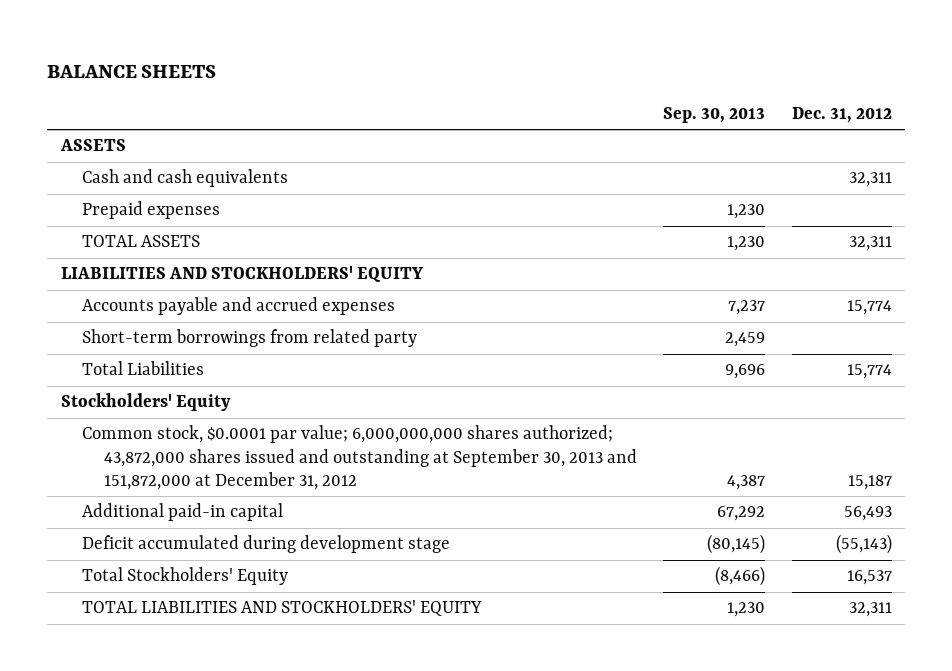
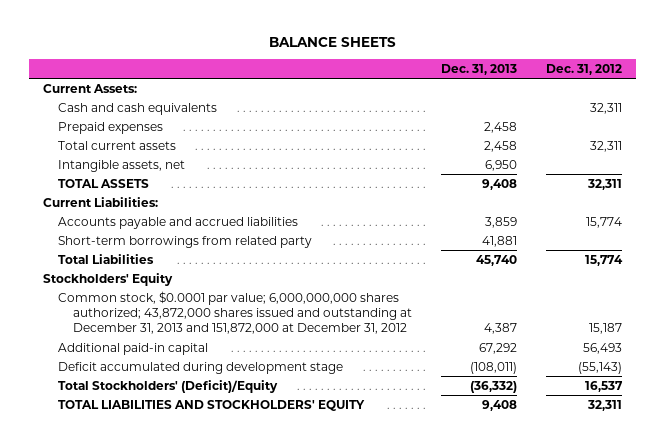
- | Sep. 30, 2013 | Dec. 31, 2012
+ | Dec. 31, 2013 | Dec. 31, 2012
- ASSETS
+ Current Assets:
+ Total current assets | 2,458 | 32,311
+ Intangible assets, net | 6,950 |
- LIABILITIES AND STOCKHOLDERS' EQUITY
- Accounts payable and accrued expenses | 7,237 | 15,774
+ Current Liabilities:
+ Accounts payable and accrued liabilities | 3,859 | 15,774
- Common stock, $0.0001 par value; 6,000,000,000 shares authorized; 43,872,000 shares issued and outstanding at September 30, 2013 and 151,872,000 at December 31, 2012 | 4,387 | 15,187
+ Common stock, $0.0001 par value; 6,000,000,000 shares authorized; 43,872,000 shares issued and outstanding at December 31, 2013 and 151,872,000 at December 31, 2012 | 4,387 | 15,187
- Total Stockholders' Equity | (8,466) | 16,537
+ Total Stockholders' (Deficit)/Equity | (36,332) | 16,537

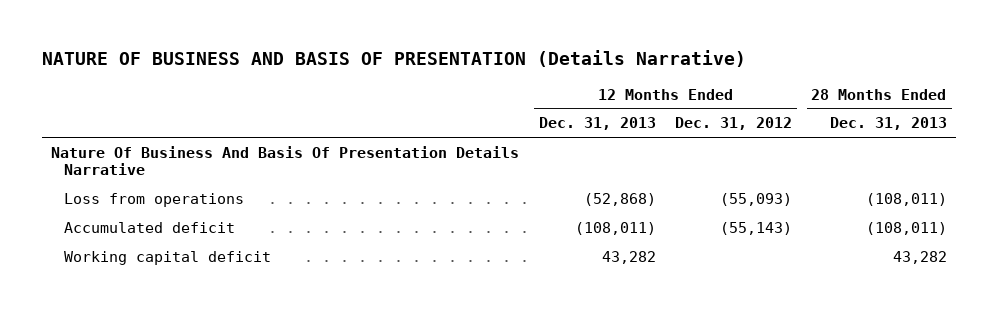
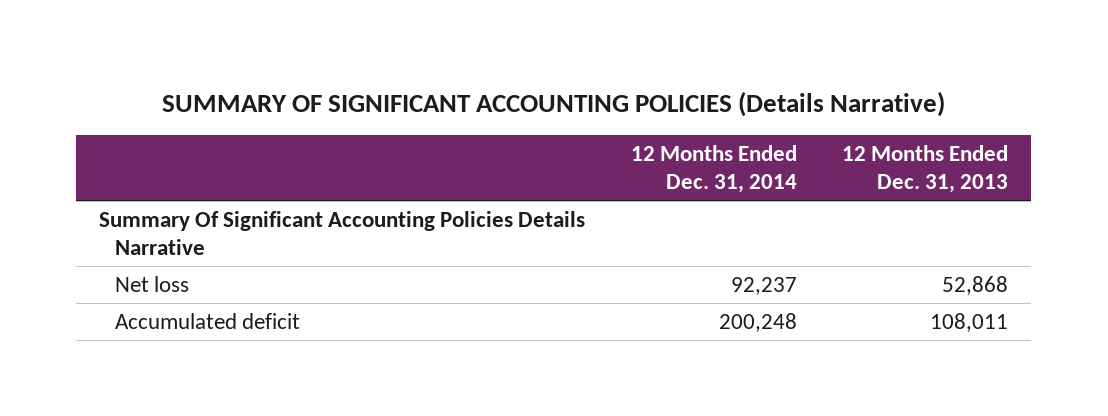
- NATURE OF BUSINESS AND BASIS OF PRESENTATION (Details Narrative)
+ SUMMARY OF SIGNIFICANT ACCOUNTING POLICIES (Details Narrative)
- | 12 Months Ended Dec. 31, 2013 | 12 Months Ended Dec. 31, 2012 | 28 Months Ended Dec. 31, 2013
+ | 12 Months Ended Dec. 31, 2014 | 12 Months Ended Dec. 31, 2013
- Nature Of Business And Basis Of Presentation Details Narrative
- Loss from operations | (52,868) | (55,093) | (108,011)
- Accumulated deficit | (108,011) | (55,143) | (108,011)
- Working capital deficit | 43,282 | | 43,282
+ Summary Of Significant Accounting Policies Details Narrative
+ Net loss | 92,237 | 52,868
+ Accumulated deficit | 200,248 | 108,011

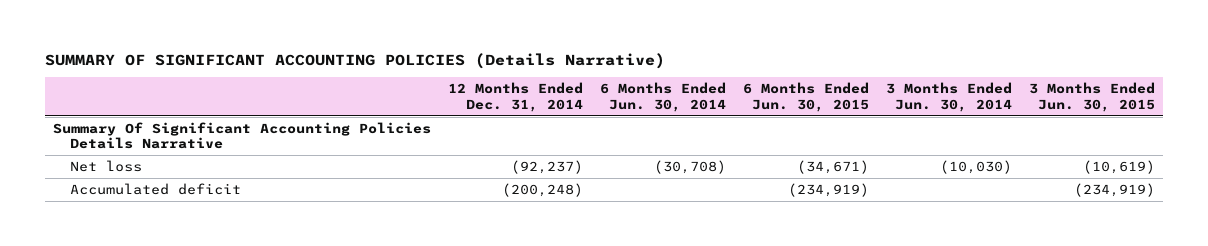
- | 12 Months Ended Dec. 31, 2014 | 12 Months Ended Dec. 31, 2013
+ | 12 Months Ended Dec. 31, 2014 | 6 Months Ended Jun. 30, 2014 | 6 Months Ended Jun. 30, 2015 | 3 Months Ended Jun. 30, 2014 | 3 Months Ended Jun. 30, 2015
- Net loss | 92,237 | 52,868
- Accumulated deficit | 200,248 | 108,011
+ Net loss | (92,237) | (30,708) | (34,671) | (10,030) | (10,619)
+ Accumulated deficit | (200,248) | | (234,919) | | (234,919)

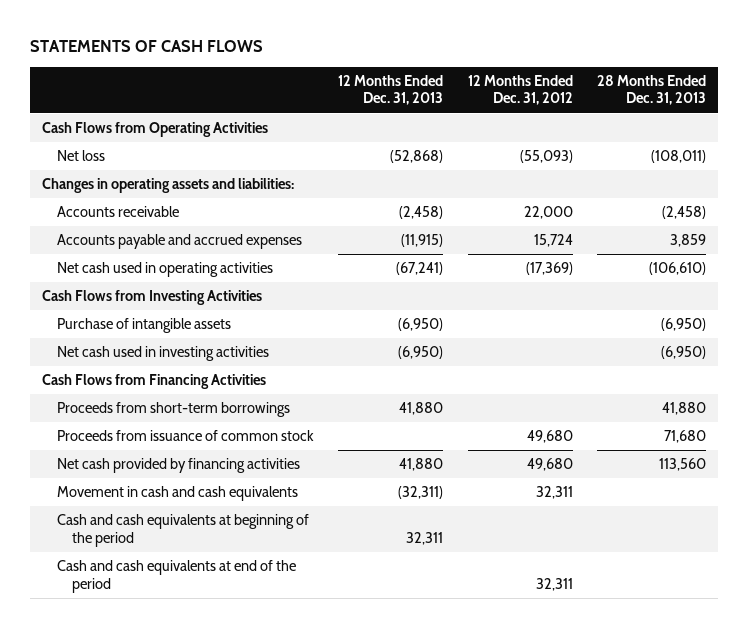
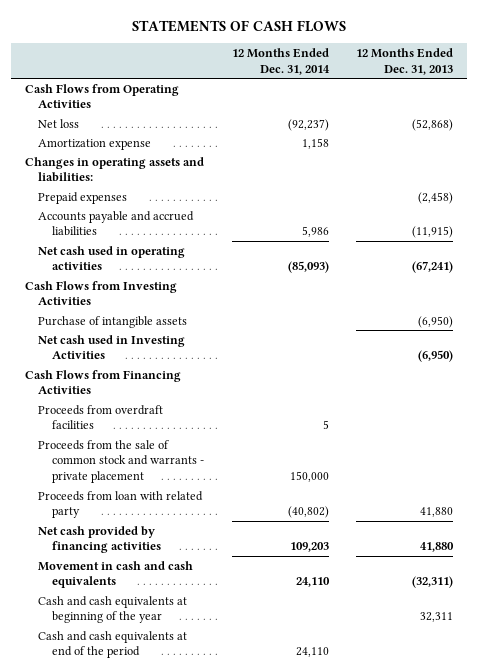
- | 12 Months Ended Dec. 31, 2013 | 12 Months Ended Dec. 31, 2012 | 28 Months Ended Dec. 31, 2013
+ | 12 Months Ended Dec. 31, 2014 | 12 Months Ended Dec. 31, 2013
+ Amortization expense | 1,158 |
- Accounts receivable | (2,458) | 22,000 | (2,458)
- Accounts payable and accrued expenses | (11,915) | 15,724 | 3,859
+ Prepaid expenses | | (2,458)
+ Accounts payable and accrued liabilities | 5,986 | (11,915)
- Net cash used in investing activities | (6,950) | | (6,950)
+ Net cash used in Investing Activities | | (6,950)
- Proceeds from short-term borrowings | 41,880 | | 41,880
- Proceeds from issuance of common stock | | 49,680 | 71,680
+ Proceeds from overdraft facilities | 5 |
+ Proceeds from the sale of common stock and warrants - private placement | 150,000 |
+ Proceeds from loan with related party | (40,802) | 41,880
- Cash and cash equivalents at beginning of the period | 32,311 | |
+ Cash and cash equivalents at beginning of the year | | 32,311

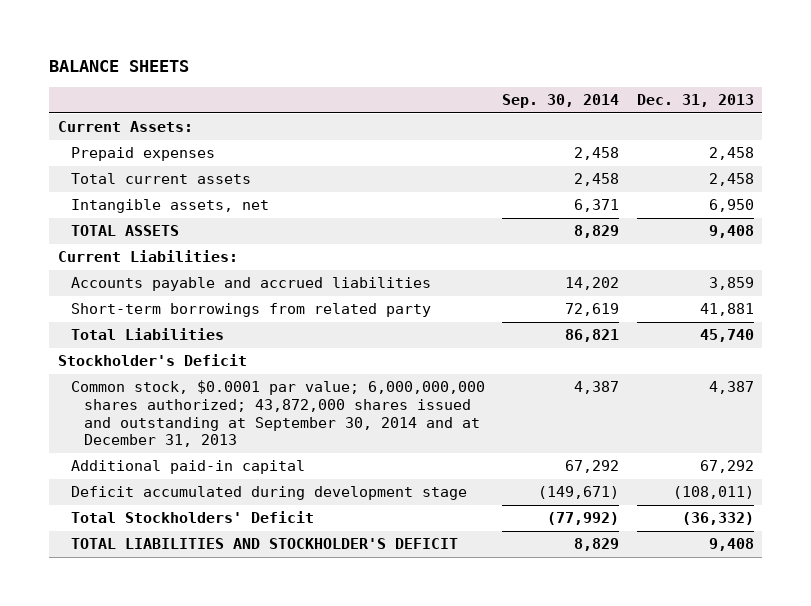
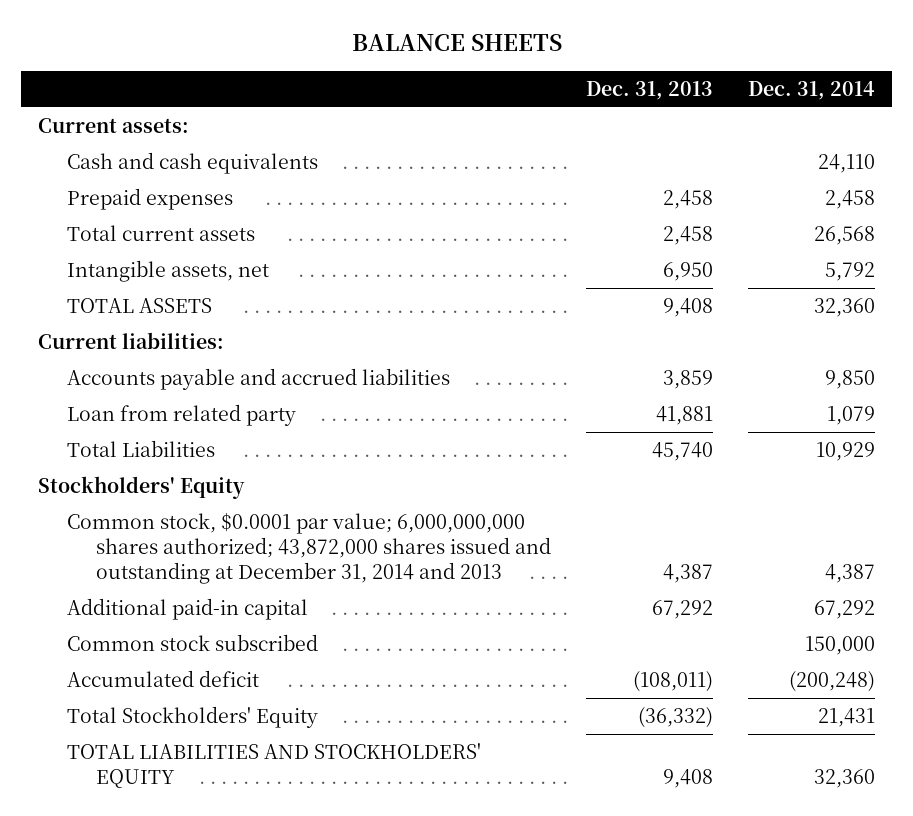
- | Sep. 30, 2014 | Dec. 31, 2013
+ | Dec. 31, 2013 | Dec. 31, 2014
- Current Assets:
+ Current assets:
+ Cash and cash equivalents | | 24,110
- Current Liabilities:
+ Current liabilities:
- Short-term borrowings from related party | 72,619 | 41,881
+ Loan from related party | 41,881 | 1,079
- Stockholder's Deficit
- Common stock, $0.0001 par value; 6,000,000,000 shares authorized; 43,872,000 shares issued and outstanding at September 30, 2014 and at December 31, 2013 | 4,387 | 4,387
+ Stockholders' Equity
+ Common stock, $0.0001 par value; 6,000,000,000 shares authorized; 43,872,000 shares issued and outstanding at December 31, 2014 and 2013 | 4,387 | 4,387
- Deficit accumulated during development stage | (149,671) | (108,011)
- Total Stockholders' Deficit | (77,992) | (36,332)
- TOTAL LIABILITIES AND STOCKHOLDER'S DEFICIT | 8,829 | 9,408
+ Common stock subscribed | | 150,000
+ Accumulated deficit | (108,011) | (200,248)
+ Total Stockholders' Equity | (36,332) | 21,431
+ TOTAL LIABILITIES AND STOCKHOLDERS' EQUITY | 9,408 | 32,360

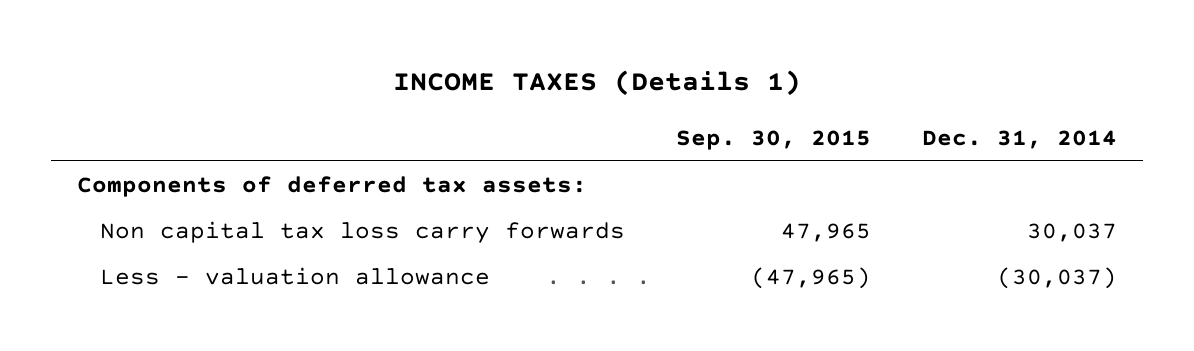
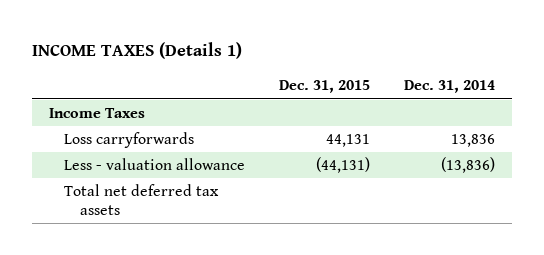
- | Sep. 30, 2015 | Dec. 31, 2014
+ | Dec. 31, 2015 | Dec. 31, 2014
- Components of deferred tax assets:
- Non capital tax loss carry forwards | 47,965 | 30,037
- Less - valuation allowance | (47,965) | (30,037)
+ Income Taxes
+ Loss carryforwards | 44,131 | 13,836
+ Less - valuation allowance | (44,131) | (13,836)
+ Total net deferred tax assets

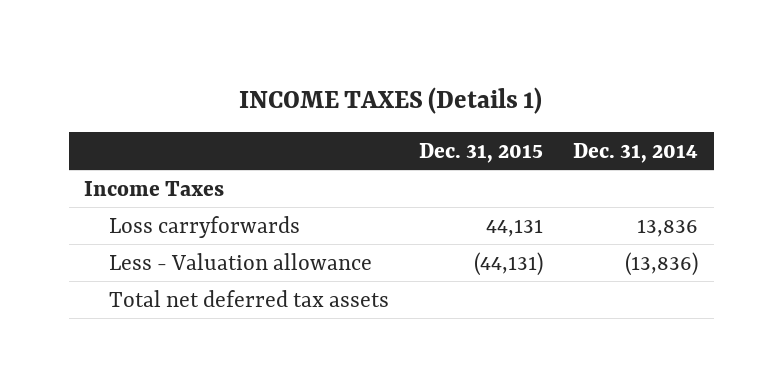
- Less - valuation allowance | (44,131) | (13,836)
+ Less - Valuation allowance | (44,131) | (13,836)

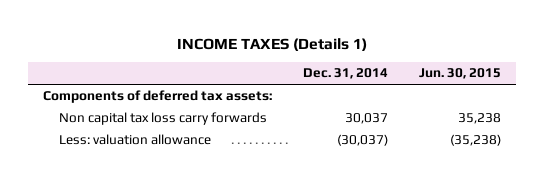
- | Dec. 31, 2015 | Dec. 31, 2014
+ | Dec. 31, 2014 | Jun. 30, 2015
- Income Taxes
- Loss carryforwards | 44,131 | 13,836
- Less - Valuation allowance | (44,131) | (13,836)
- Total net deferred tax assets
+ Components of deferred tax assets:
+ Non capital tax loss carry forwards | 30,037 | 35,238
+ Less: valuation allowance | (30,037) | (35,238)

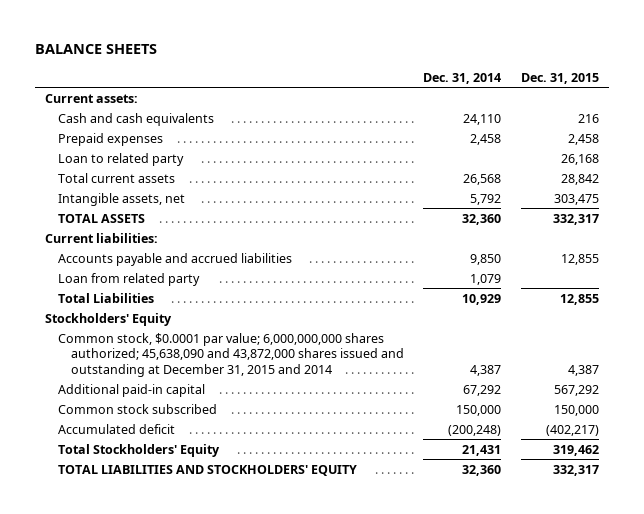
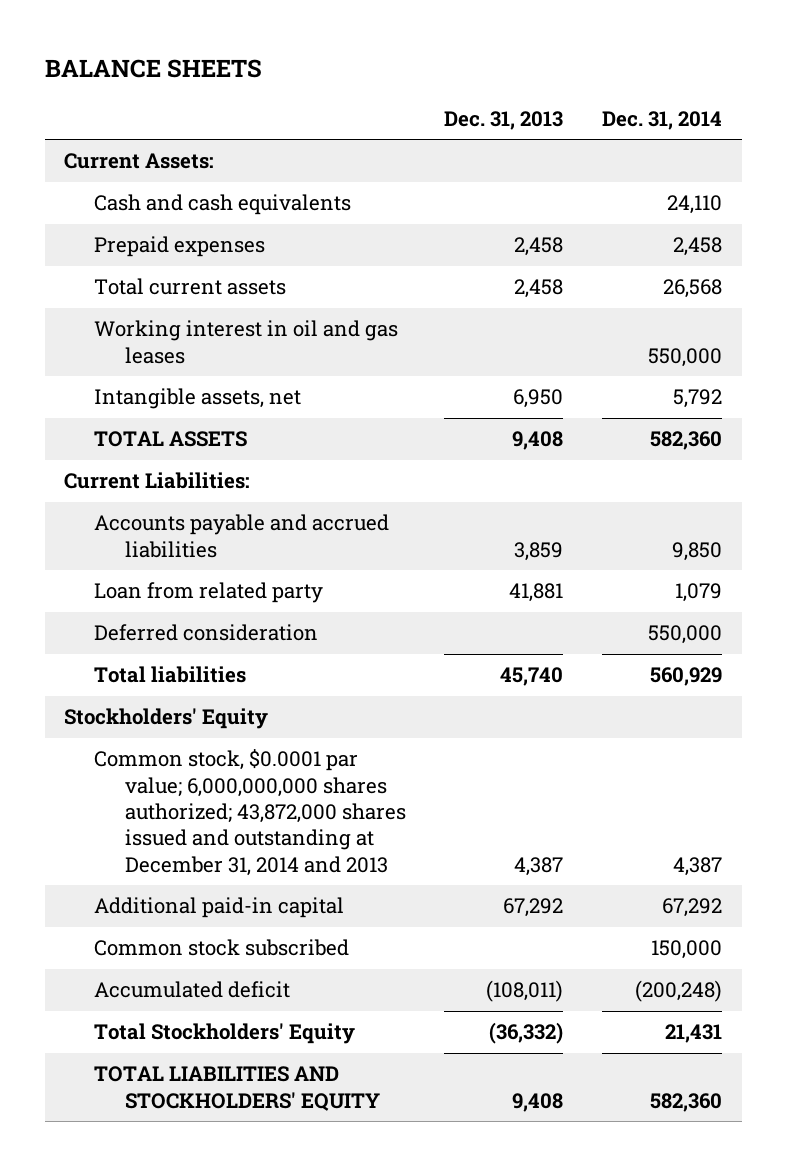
- | Dec. 31, 2014 | Dec. 31, 2015
+ | Dec. 31, 2013 | Dec. 31, 2014
- Current assets:
+ Current Assets:
- Loan to related party | | 26,168
+ Working interest in oil and gas leases | | 550,000
- TOTAL ASSETS | 32,360 | 332,317
- Current liabilities:
+ TOTAL ASSETS | 9,408 | 582,360
+ Current Liabilities:
- Total Liabilities | 10,929 | 12,855
+ Deferred consideration | | 550,000
+ Total liabilities | 45,740 | 560,929
- Common stock, $0.0001 par value; 6,000,000,000 shares authorized; 45,638,090 and 43,872,000 shares issued and outstanding at December 31, 2015 and 2014 | 4,387 | 4,387
+ Common stock, $0.0001 par value; 6,000,000,000 shares authorized; 43,872,000 shares issued and outstanding at December 31, 2014 and 2013 | 4,387 | 4,387
- TOTAL LIABILITIES AND STOCKHOLDERS' EQUITY | 32,360 | 332,317
+ TOTAL LIABILITIES AND STOCKHOLDERS' EQUITY | 9,408 | 582,360

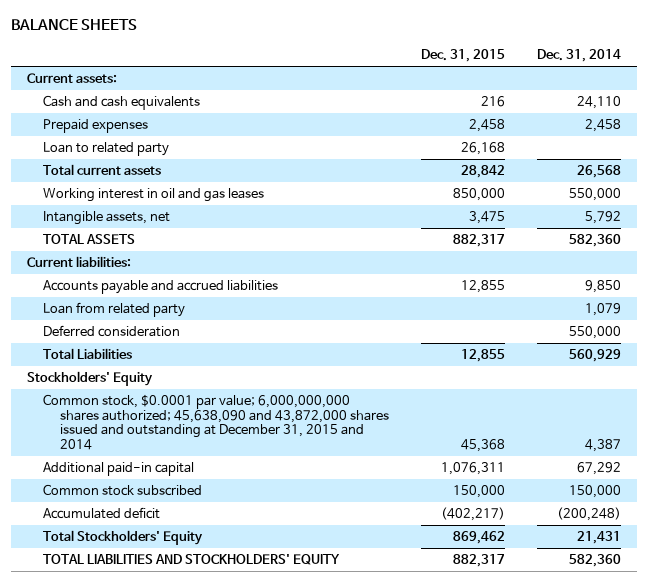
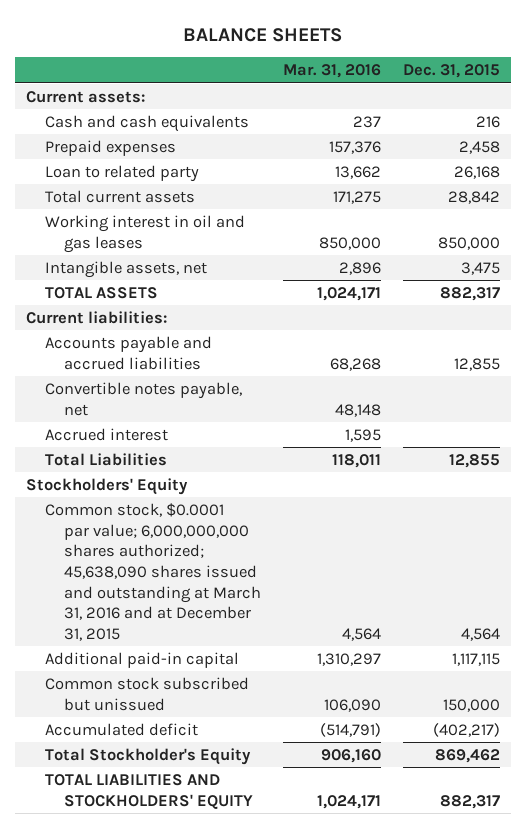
- | Dec. 31, 2015 | Dec. 31, 2014
+ | Mar. 31, 2016 | Dec. 31, 2015
- Loan from related party | | 1,079
- Deferred consideration | | 550,000
+ Convertible notes payable, net | 48,148 |
+ Accrued interest | 1,595 |
- Common stock, $0.0001 par value; 6,000,000,000 shares authorized; 45,638,090 and 43,872,000 shares issued and outstanding at December 31, 2015 and 2014 | 45,368 | 4,387
- Additional paid-in capital | 1,076,311 | 67,292
- Common stock subscribed | 150,000 | 150,000
+ Common stock, $0.0001 par value; 6,000,000,000 shares authorized; 45,638,090 shares issued and outstanding at March 31, 2016 and at December 31, 2015 | 4,564 | 4,564
+ Additional paid-in capital | 1,310,297 | 1,117,115
+ Common stock subscribed but unissued | 106,090 | 150,000
- Total Stockholders' Equity | 869,462 | 21,431
+ Total Stockholder's Equity | 906,160 | 869,462

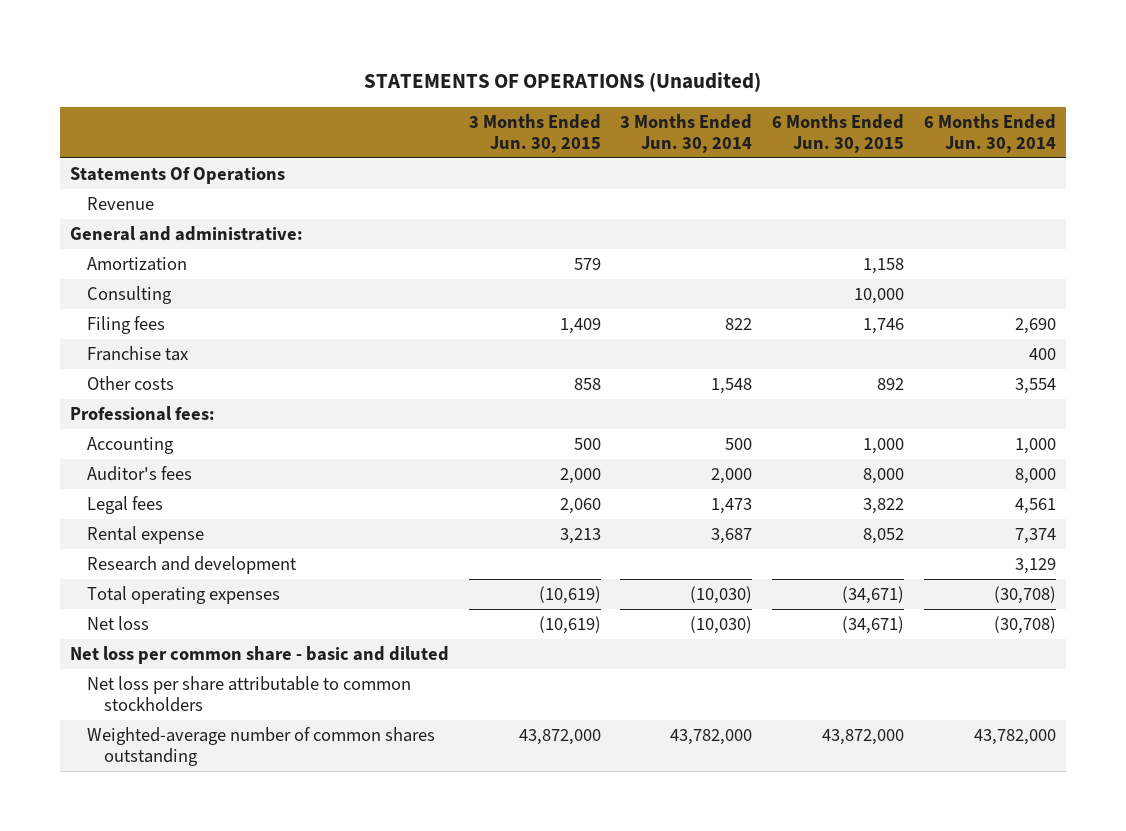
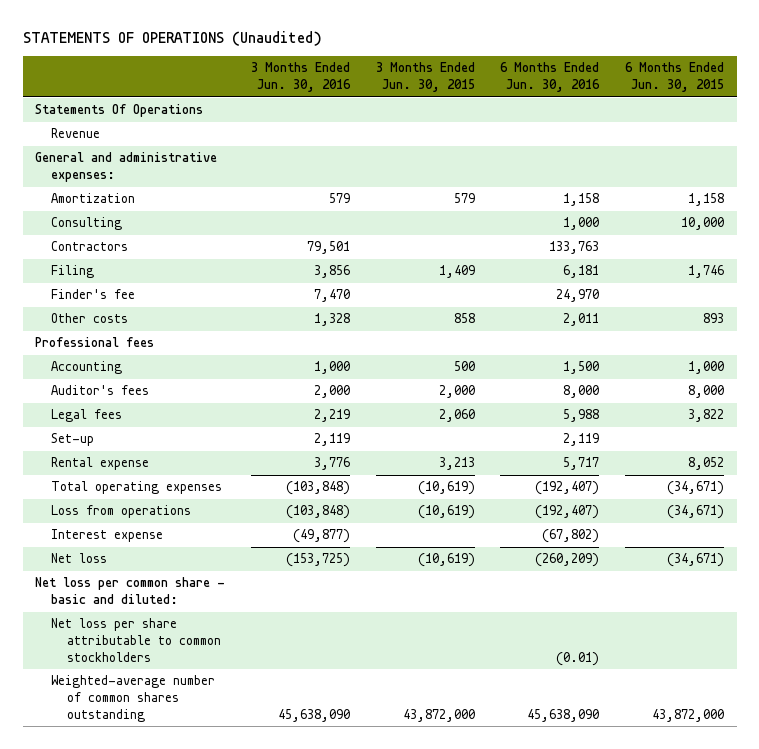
- | 3 Months Ended Jun. 30, 2015 | 3 Months Ended Jun. 30, 2014 | 6 Months Ended Jun. 30, 2015 | 6 Months Ended Jun. 30, 2014
+ | 3 Months Ended Jun. 30, 2016 | 3 Months Ended Jun. 30, 2015 | 6 Months Ended Jun. 30, 2016 | 6 Months Ended Jun. 30, 2015
- General and administrative:
+ General and administrative expenses:
- Filing fees | 1,409 | 822 | 1,746 | 2,690
- Franchise tax | | | | 400
- Other costs | 858 | 1,548 | 892 | 3,554
- Professional fees:
+ Contractors | 79,501 | | 133,763 |
+ Filing | 3,856 | 1,409 | 6,181 | 1,746
+ Finder's fee | 7,470 | | 24,970 |
+ Other costs | 1,328 | 858 | 2,011 | 893
+ Professional fees
+ Set-up | 2,119 | | 2,119 |
- Research and development | | | | 3,129
+ Loss from operations | (103,848) | (10,619) | (192,407) | (34,671)
+ Interest expense | (49,877) | | (67,802) |
- Net loss per common share - basic and diluted
+ Net loss per common share - basic and diluted:

